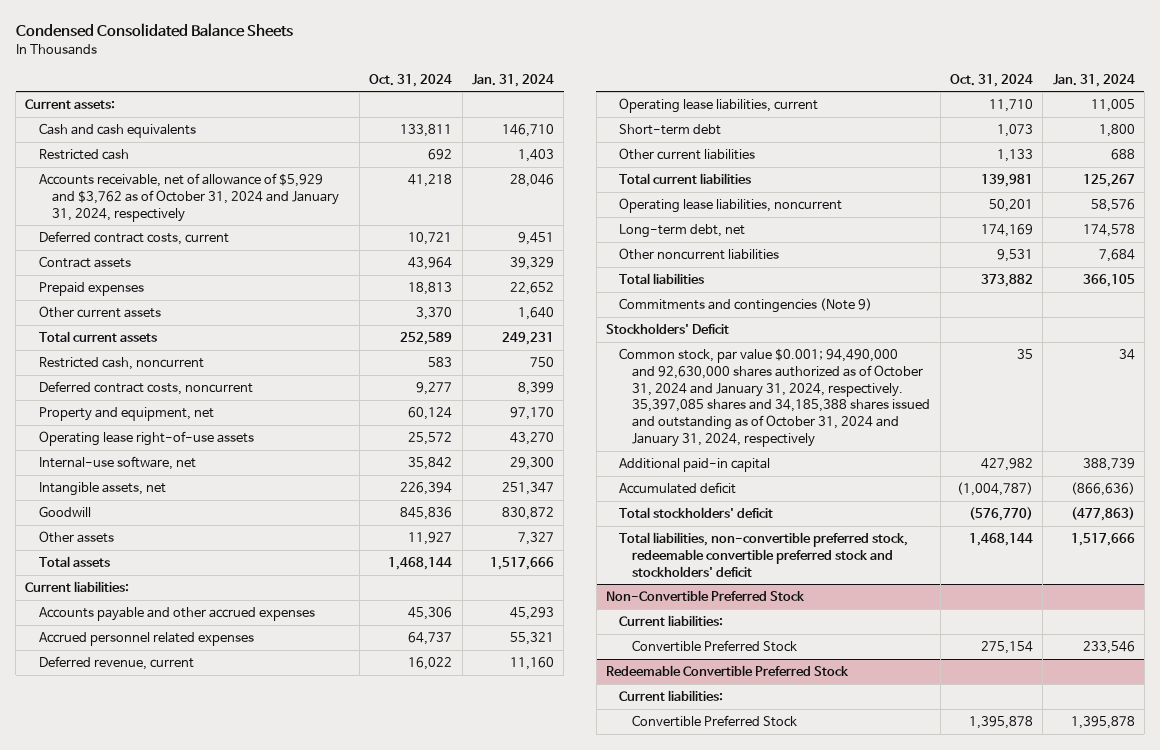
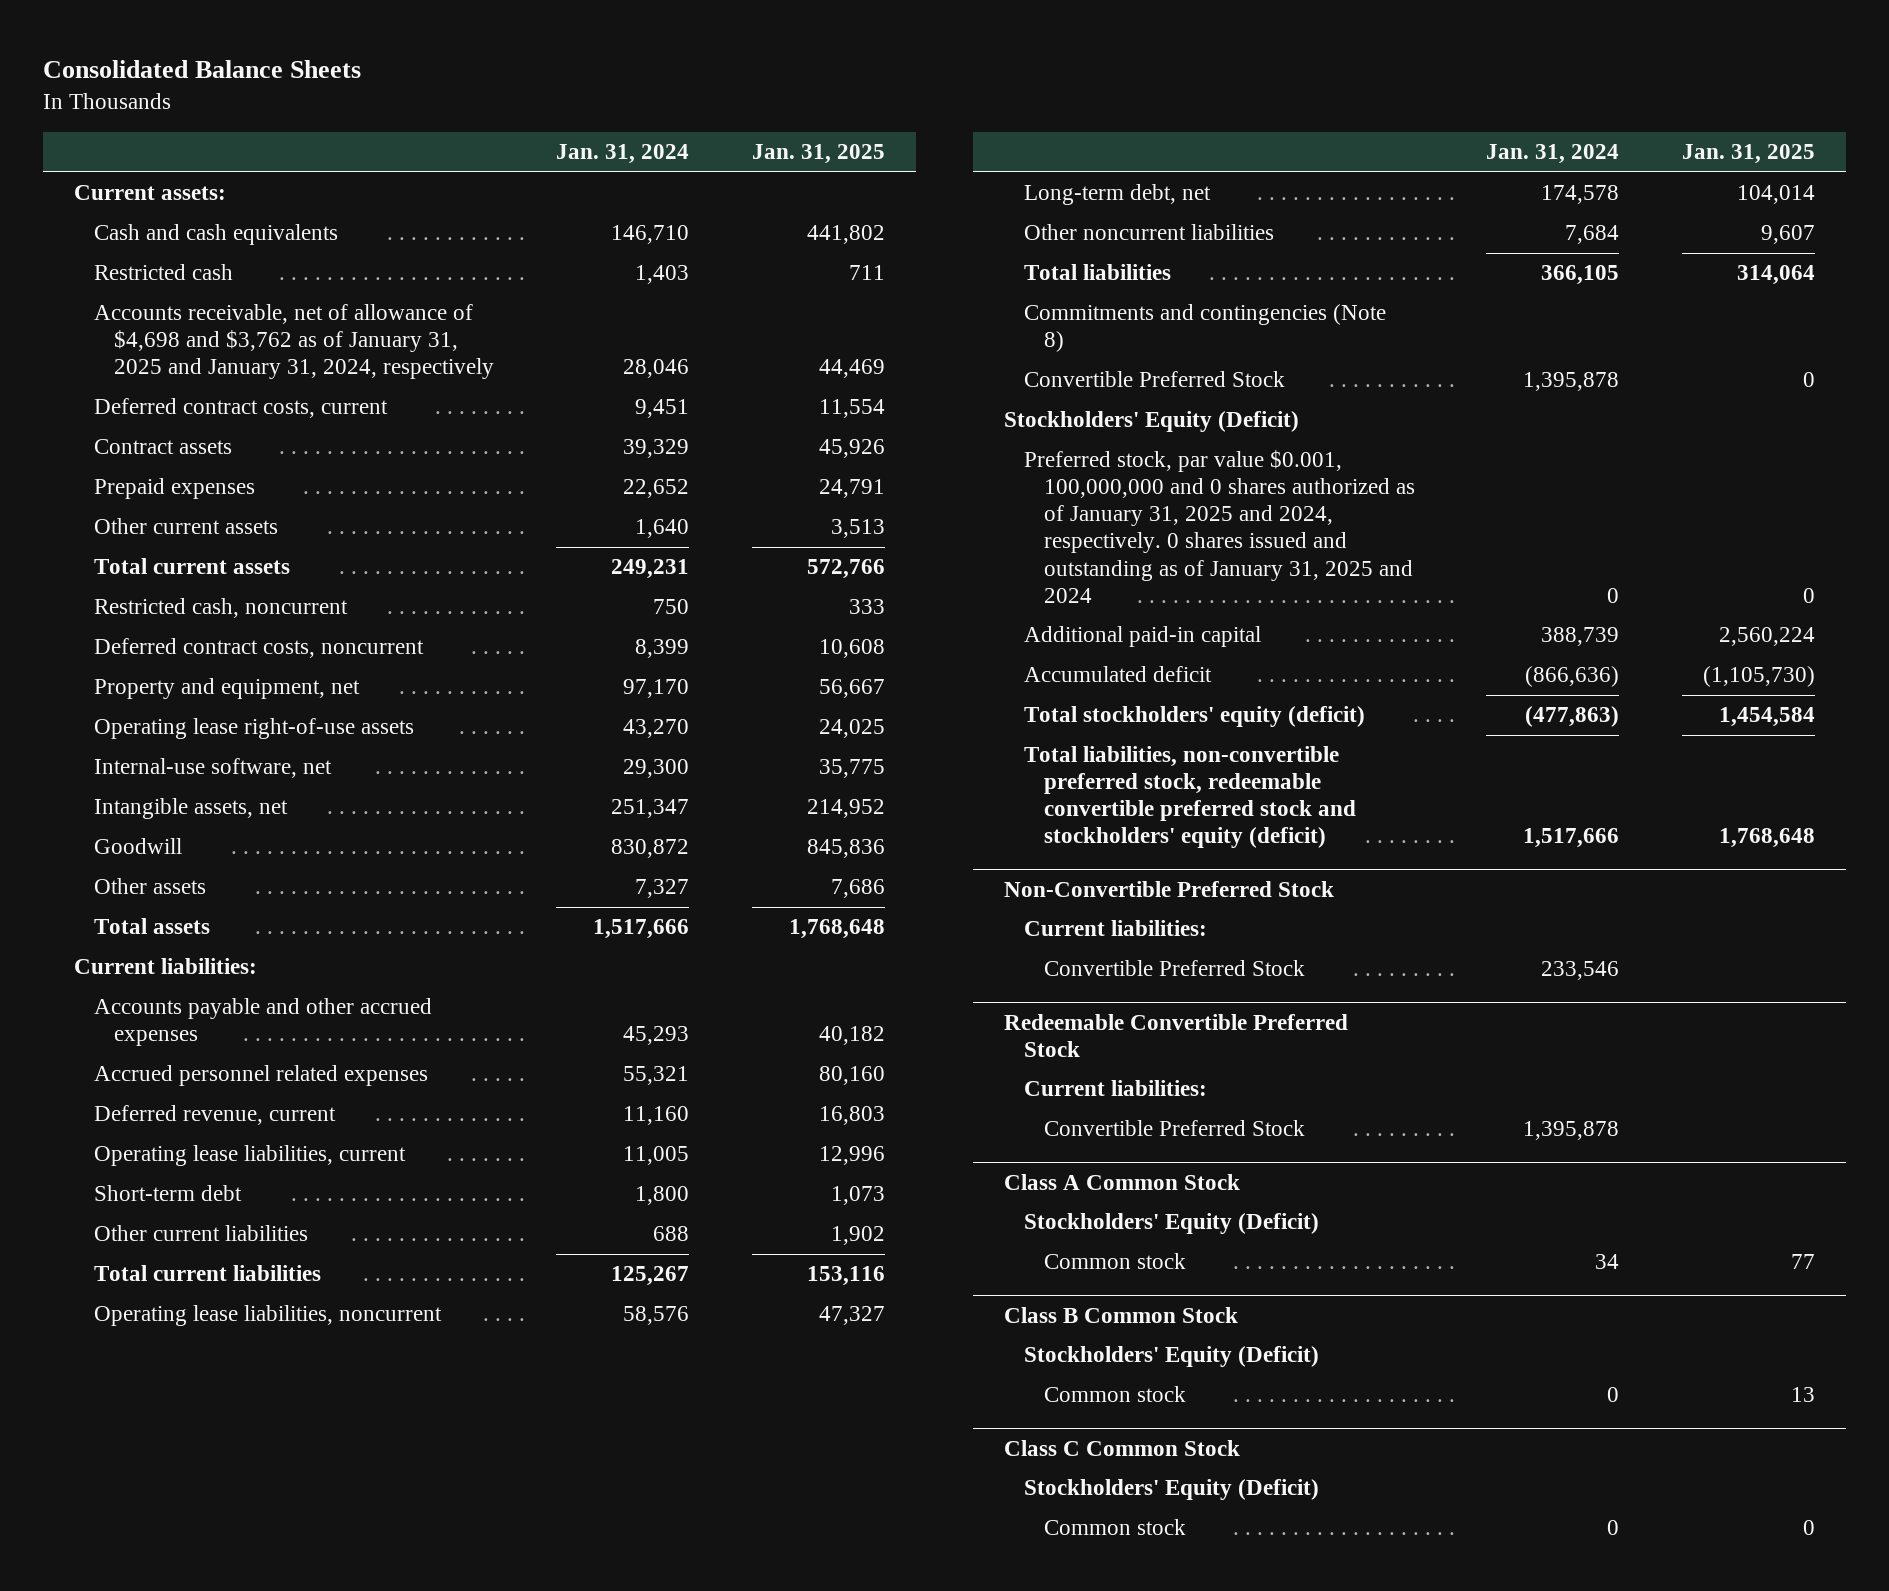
- Condensed Consolidated Balance Sheets
+ Consolidated Balance Sheets
- | Oct. 31, 2024 | Jan. 31, 2024
+ | Jan. 31, 2024 | Jan. 31, 2025
- Accounts receivable, net of allowance of $5,929 and $3,762 as of October 31, 2024 and January 31, 2024, respectively | 41,218 | 28,046
+ Accounts receivable, net of allowance of $4,698 and $3,762 as of January 31, 2025 and January 31, 2024, respectively | 28,046 | 44,469
- Commitments and contingencies (Note 9)
- Stockholders' Deficit
- Common stock, par value $0.001; 94,490,000 and 92,630,000 shares authorized as of October 31, 2024 and January 31, 2024, respectively. 35,397,085 shares and 34,185,388 shares issued and outstanding as of October 31, 2024 and January 31, 2024, respectively | 35 | 34
+ Commitments and contingencies (Note 8)
+ Convertible Preferred Stock | 1,395,878 | 0
+ Stockholders' Equity (Deficit)
+ Preferred stock, par value $0.001, 100,000,000 and 0 shares authorized as of January 31, 2025 and 2024, respectively. 0 shares issued and outstanding as of January 31, 2025 and 2024 | 0 | 0
- Total stockholders' deficit | (576,770) | (477,863)
- Total liabilities, non-convertible preferred stock, redeemable convertible preferred stock and stockholders' deficit | 1,468,144 | 1,517,666
+ Total stockholders' equity (deficit) | (477,863) | 1,454,584
+ Total liabilities, non-convertible preferred stock, redeemable convertible preferred stock and stockholders' equity (deficit) | 1,517,666 | 1,768,648
+ Class A Common Stock
+ Stockholders' Equity (Deficit)
+ Common stock | 34 | 77
+ Class B Common Stock
+ Stockholders' Equity (Deficit)
+ Common stock | 0 | 13
+ Class C Common Stock
+ Stockholders' Equity (Deficit)
+ Common stock | 0 | 0

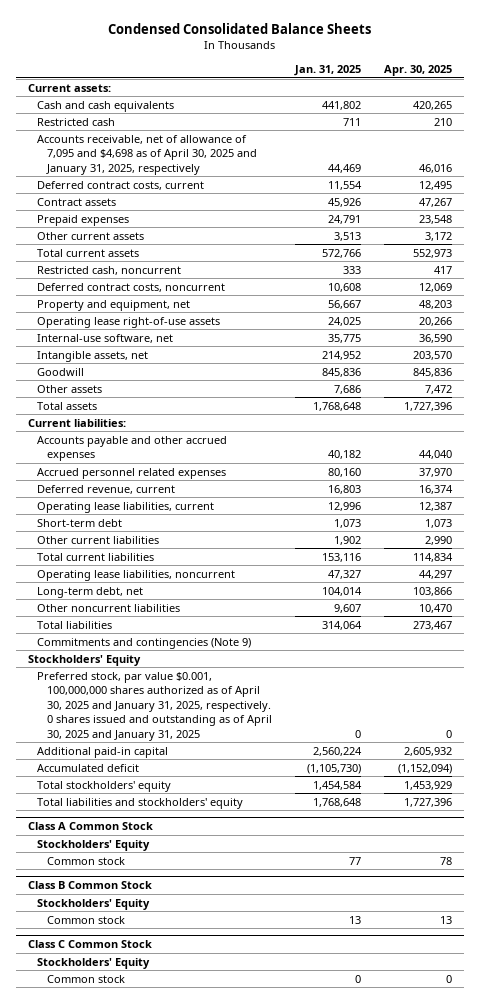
- Consolidated Balance Sheets
+ Condensed Consolidated Balance Sheets
- | Jan. 31, 2024 | Jan. 31, 2025
+ | Jan. 31, 2025 | Apr. 30, 2025
- Accounts receivable, net of allowance of $4,698 and $3,762 as of January 31, 2025 and January 31, 2024, respectively | 28,046 | 44,469
+ Accounts receivable, net of allowance of 7,095 and $4,698 as of April 30, 2025 and January 31, 2025, respectively | 44,469 | 46,016
- Commitments and contingencies (Note 8)
- Convertible Preferred Stock | 1,395,878 | 0
- Stockholders' Equity (Deficit)
- Preferred stock, par value $0.001, 100,000,000 and 0 shares authorized as of January 31, 2025 and 2024, respectively. 0 shares issued and outstanding as of January 31, 2025 and 2024 | 0 | 0
+ Commitments and contingencies (Note 9)
+ Stockholders' Equity
+ Preferred stock, par value $0.001, 100,000,000 shares authorized as of April 30, 2025 and January 31, 2025, respectively. 0 shares issued and outstanding as of April 30, 2025 and January 31, 2025 | 0 | 0
- Total stockholders' equity (deficit) | (477,863) | 1,454,584
- Total liabilities, non-convertible preferred stock, redeemable convertible preferred stock and stockholders' equity (deficit) | 1,517,666 | 1,768,648
- Non-Convertible Preferred Stock
- Current liabilities:
- Convertible Preferred Stock | 233,546 |
- Redeemable Convertible Preferred Stock
- Current liabilities:
- Convertible Preferred Stock | 1,395,878 |
+ Total stockholders' equity | 1,454,584 | 1,453,929
+ Total liabilities and stockholders' equity | 1,768,648 | 1,727,396
@ Class A Common Stock
- Stockholders' Equity (Deficit)
+ Stockholders' Equity
@ Class B Common Stock
- Stockholders' Equity (Deficit)
+ Stockholders' Equity
@ Class C Common Stock
- Stockholders' Equity (Deficit)
+ Stockholders' Equity

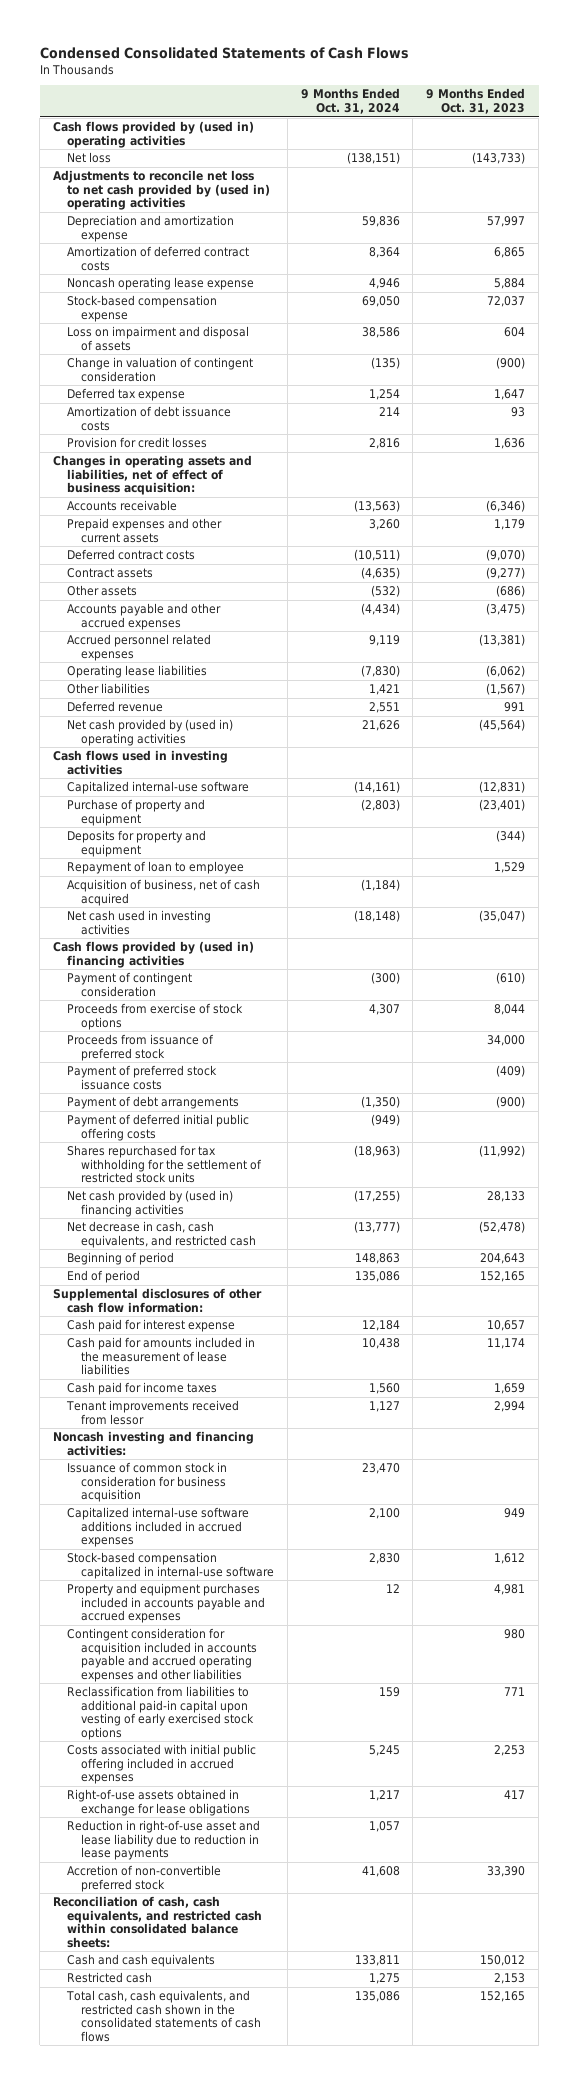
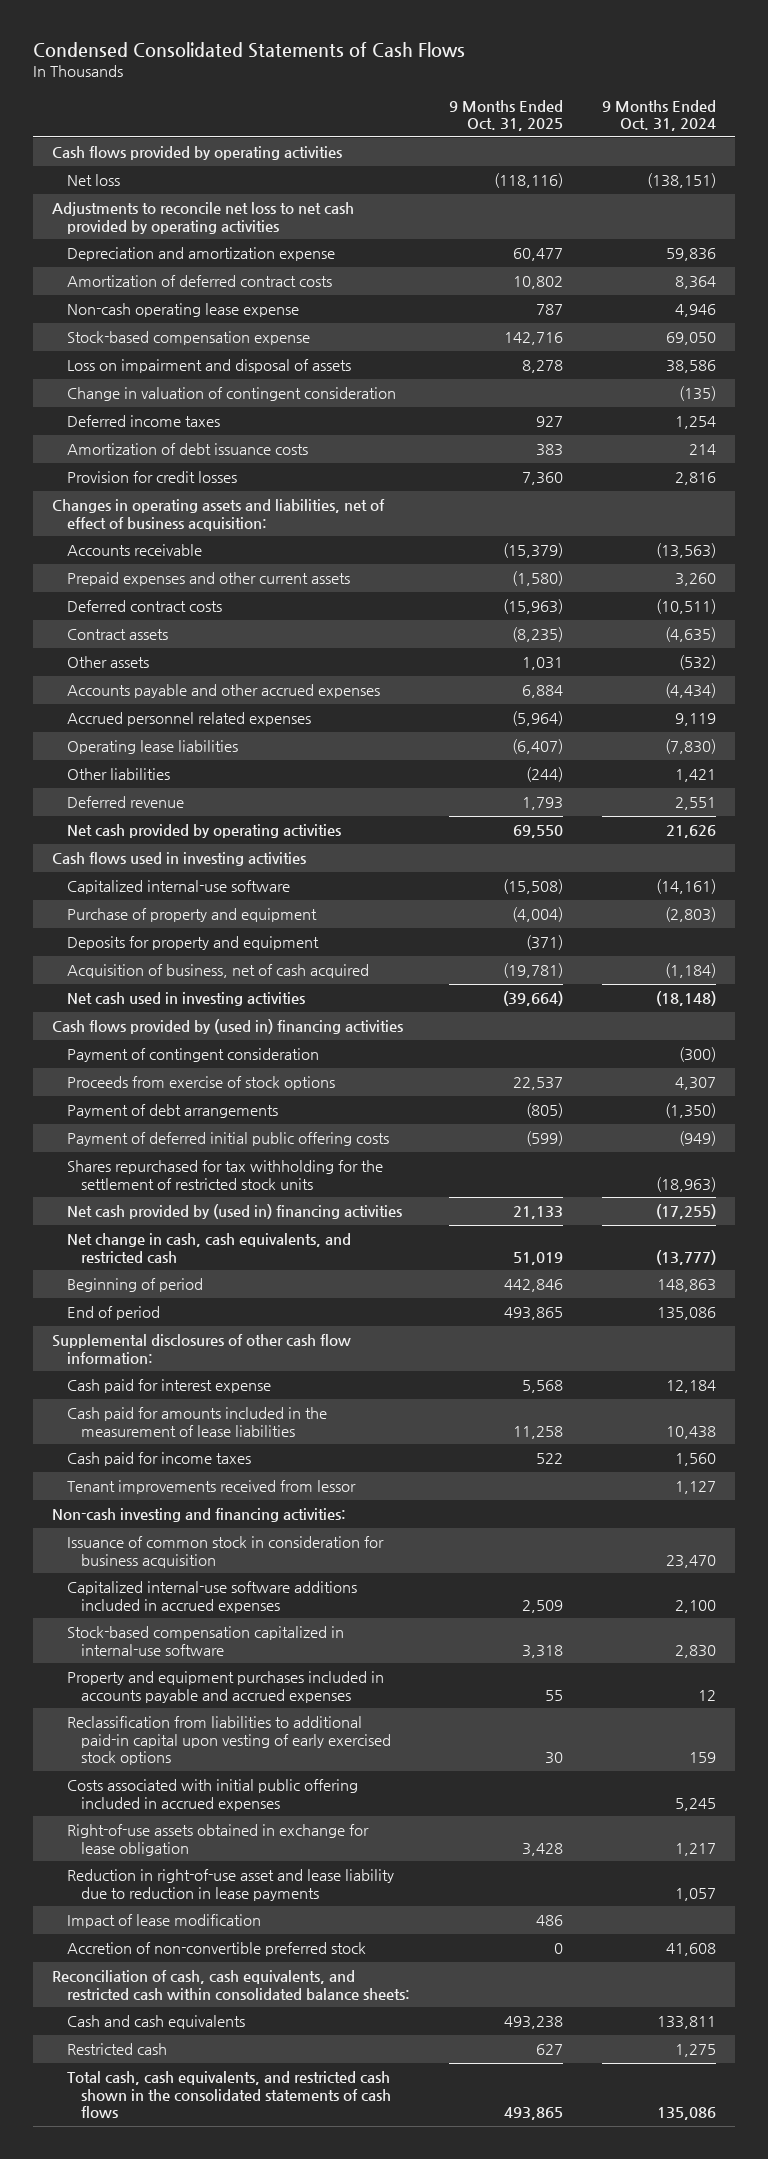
- | 9 Months Ended Oct. 31, 2024 | 9 Months Ended Oct. 31, 2023
+ | 9 Months Ended Oct. 31, 2025 | 9 Months Ended Oct. 31, 2024
- Cash flows provided by (used in) operating activities
+ Cash flows provided by operating activities
- Adjustments to reconcile net loss to net cash provided by (used in) operating activities
+ Adjustments to reconcile net loss to net cash provided by operating activities
- Noncash operating lease expense | 4,946 | 5,884
+ Non-cash operating lease expense | 787 | 4,946
- Deferred tax expense | 1,254 | 1,647
+ Deferred income taxes | 927 | 1,254
- Net cash provided by (used in) operating activities | 21,626 | (45,564)
+ Net cash provided by operating activities | 69,550 | 21,626
- Repayment of loan to employee | | 1,529
- Proceeds from issuance of preferred stock | | 34,000
- Payment of preferred stock issuance costs | | (409)
- Net decrease in cash, cash equivalents, and restricted cash | (13,777) | (52,478)
+ Net change in cash, cash equivalents, and restricted cash | 51,019 | (13,777)
- Noncash investing and financing activities:
+ Non-cash investing and financing activities:
- Contingent consideration for acquisition included in accounts payable and accrued operating expenses and other liabilities | | 980
- Right-of-use assets obtained in exchange for lease obligations | 1,217 | 417
+ Right-of-use assets obtained in exchange for lease obligation | 3,428 | 1,217
+ Impact of lease modification | 486 |

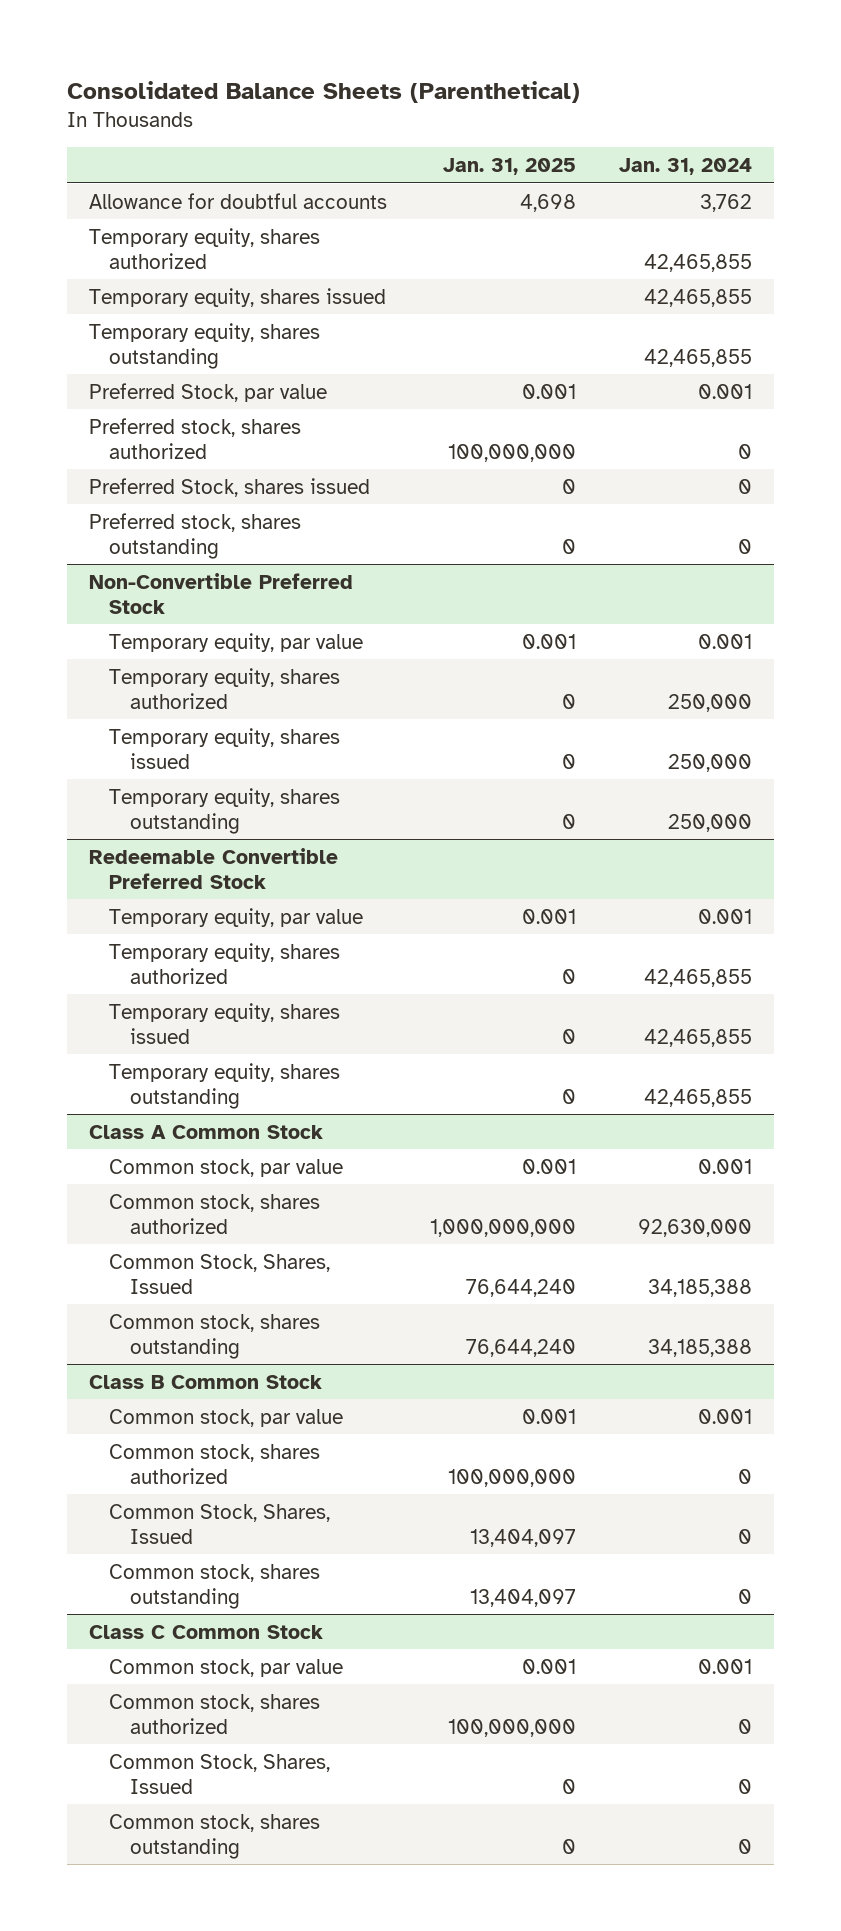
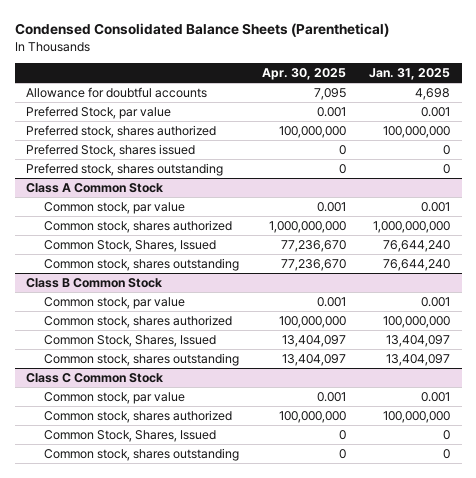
- Consolidated Balance Sheets (Parenthetical)
+ Condensed Consolidated Balance Sheets (Parenthetical)
- | Jan. 31, 2025 | Jan. 31, 2024
+ | Apr. 30, 2025 | Jan. 31, 2025
- Temporary equity, shares authorized | | 42,465,855
- Temporary equity, shares issued | | 42,465,855
- Temporary equity, shares outstanding | | 42,465,855
- Non-Convertible Preferred Stock
- Temporary equity, par value | 0.001 | 0.001
- Temporary equity, shares authorized | 0 | 250,000
- Temporary equity, shares issued | 0 | 250,000
- Temporary equity, shares outstanding | 0 | 250,000
- Redeemable Convertible Preferred Stock
- Temporary equity, par value | 0.001 | 0.001
- Temporary equity, shares authorized | 0 | 42,465,855
- Temporary equity, shares issued | 0 | 42,465,855
- Temporary equity, shares outstanding | 0 | 42,465,855

